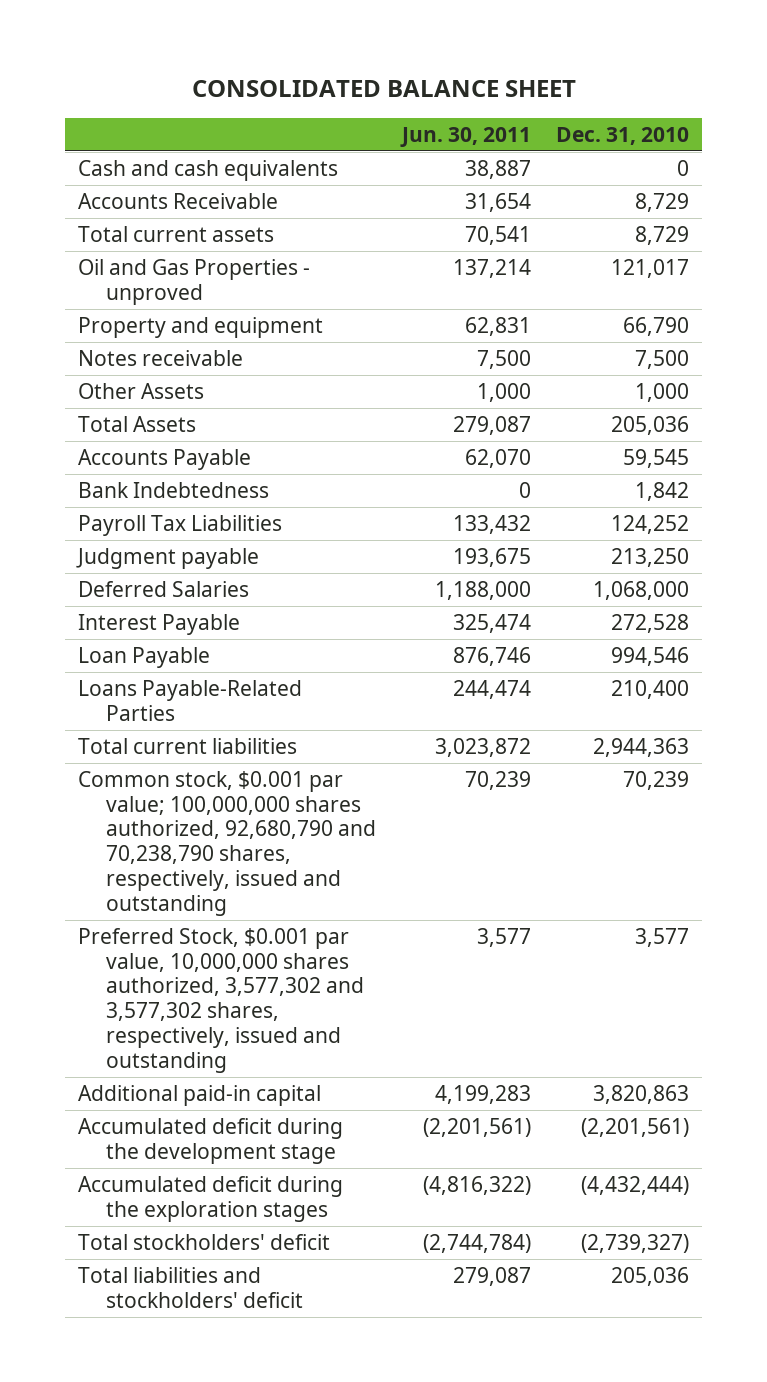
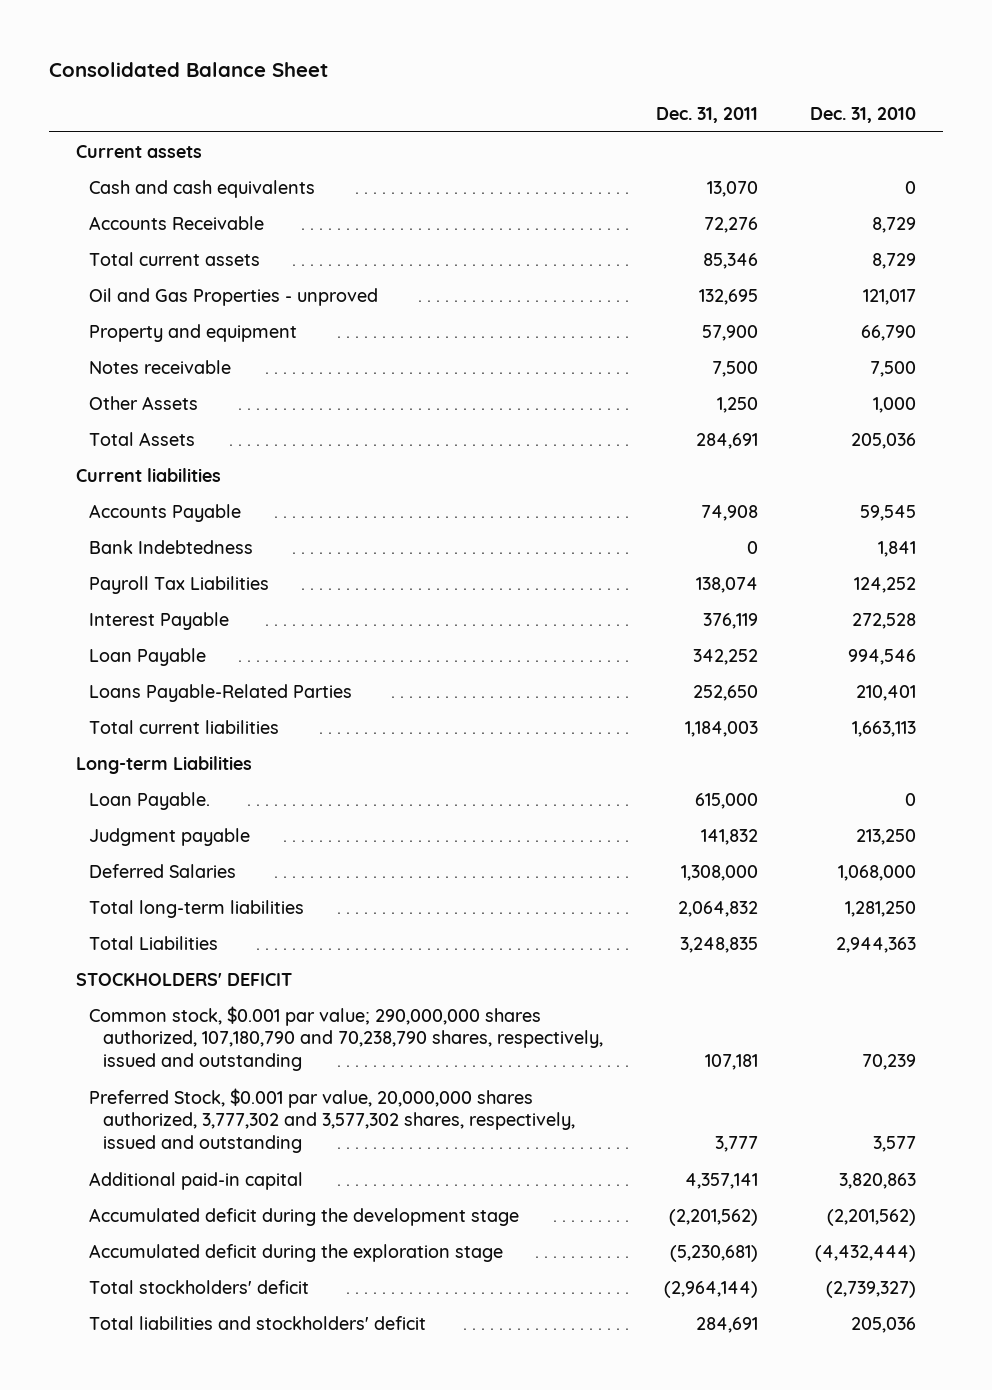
- CONSOLIDATED BALANCE SHEET
+ Consolidated Balance Sheet
- | Jun. 30, 2011 | Dec. 31, 2010
+ | Dec. 31, 2011 | Dec. 31, 2010
+ Current assets
+ Current liabilities
- Bank Indebtedness | 0 | 1,842
+ Bank Indebtedness | 0 | 1,841
- Loans Payable-Related Parties | 244,474 | 210,400
- Total current liabilities | 3,023,872 | 2,944,363
- Common stock, $0.001 par value; 100,000,000 shares authorized, 92,680,790 and 70,238,790 shares, respectively, issued and outstanding | 70,239 | 70,239
- Preferred Stock, $0.001 par value, 10,000,000 shares authorized, 3,577,302 and 3,577,302 shares, respectively, issued and outstanding | 3,577 | 3,577
+ Loans Payable-Related Parties | 252,650 | 210,401
+ Total current liabilities | 1,184,003 | 1,663,113
+ Long-term Liabilities
+ Loan Payable. | 615,000 | 0
moved down: Judgment payable | 141,832 | 213,250
moved down: Deferred Salaries | 1,308,000 | 1,068,000
+ Total long-term liabilities | 2,064,832 | 1,281,250
+ Total Liabilities | 3,248,835 | 2,944,363
+ STOCKHOLDERS' DEFICIT
+ Common stock, $0.001 par value; 290,000,000 shares authorized, 107,180,790 and 70,238,790 shares, respectively, issued and outstanding | 107,181 | 70,239
+ Preferred Stock, $0.001 par value, 20,000,000 shares authorized, 3,777,302 and 3,577,302 shares, respectively, issued and outstanding | 3,777 | 3,577
- Accumulated deficit during the development stage | (2,201,561) | (2,201,561)
- Accumulated deficit during the exploration stages | (4,816,322) | (4,432,444)
+ Accumulated deficit during the development stage | (2,201,562) | (2,201,562)
+ Accumulated deficit during the exploration stage | (5,230,681) | (4,432,444)

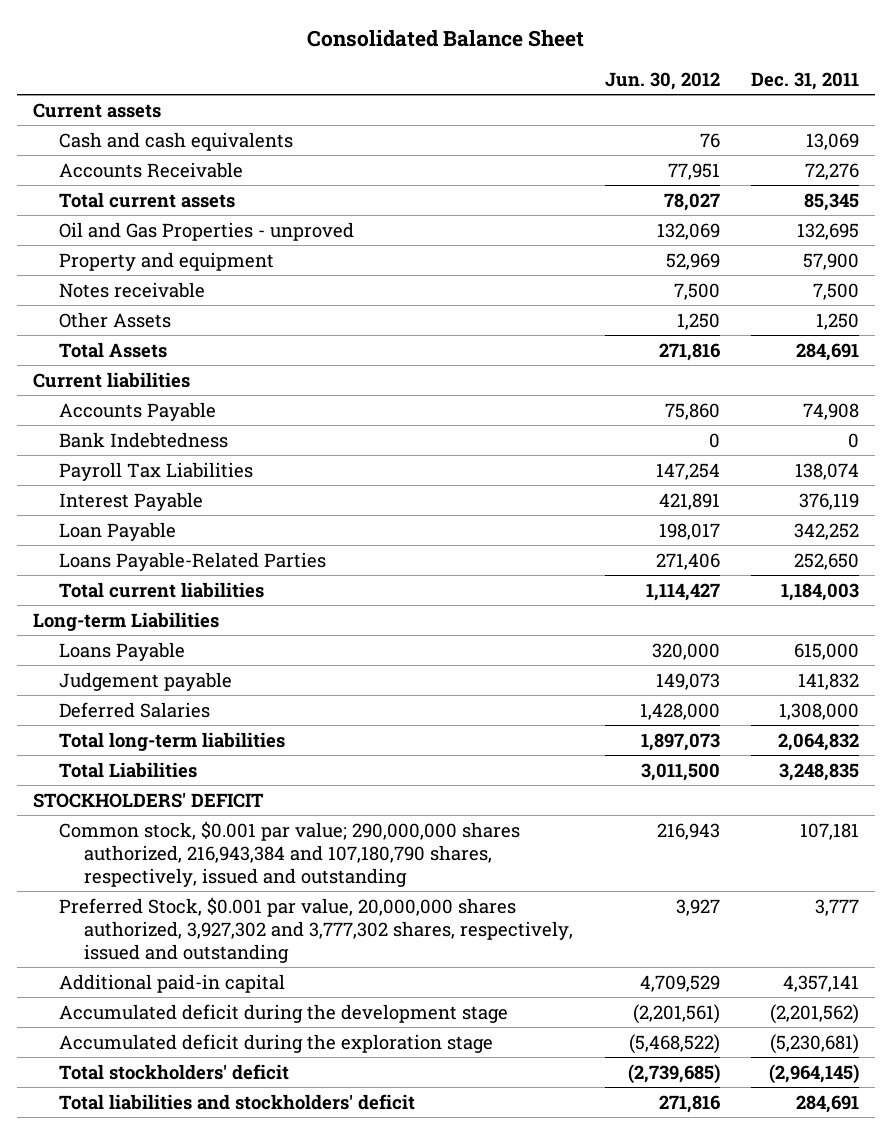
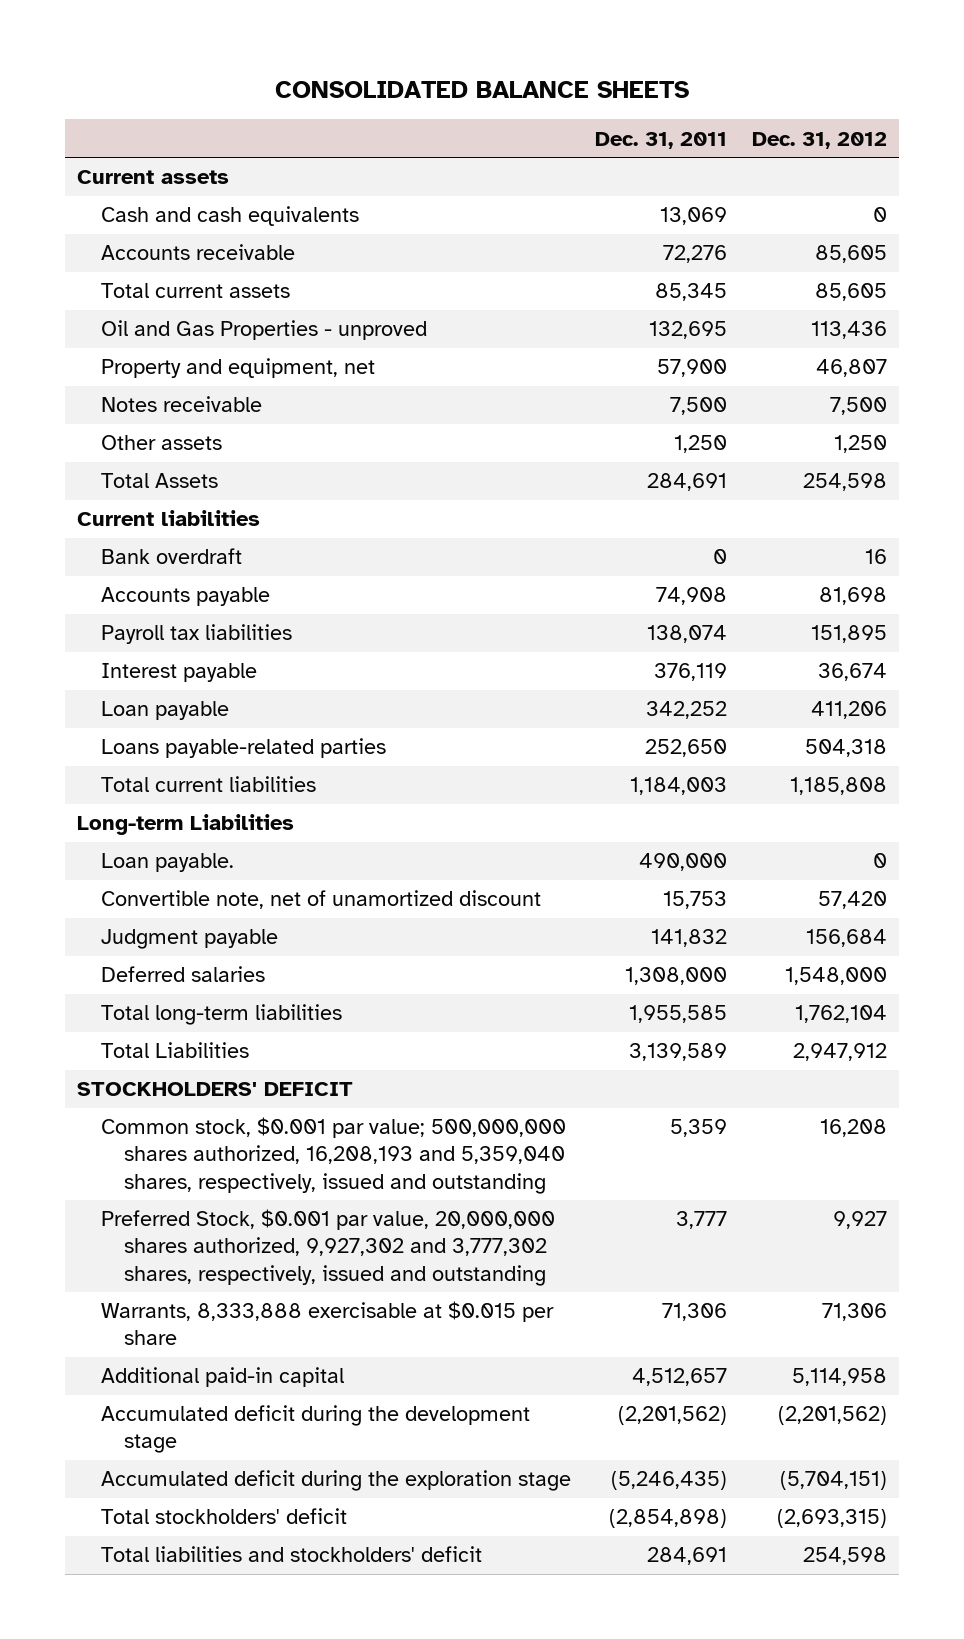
- Consolidated Balance Sheet
+ CONSOLIDATED BALANCE SHEETS
- | Jun. 30, 2012 | Dec. 31, 2011
+ | Dec. 31, 2011 | Dec. 31, 2012
- Accounts Receivable | 77,951 | 72,276
+ Accounts receivable | 72,276 | 85,605
- Property and equipment | 52,969 | 57,900
+ Property and equipment, net | 57,900 | 46,807
- Other Assets | 1,250 | 1,250
+ Other assets | 1,250 | 1,250
- Accounts Payable | 75,860 | 74,908
- Bank Indebtedness | 0 | 0
- Payroll Tax Liabilities | 147,254 | 138,074
- Interest Payable | 421,891 | 376,119
- Loan Payable | 198,017 | 342,252
- Loans Payable-Related Parties | 271,406 | 252,650
+ Bank overdraft | 0 | 16
+ Accounts payable | 74,908 | 81,698
+ Payroll tax liabilities | 138,074 | 151,895
+ Interest payable | 376,119 | 36,674
+ Loan payable | 342,252 | 411,206
+ Loans payable-related parties | 252,650 | 504,318
- Loans Payable | 320,000 | 615,000
- Judgement payable | 149,073 | 141,832
- Deferred Salaries | 1,428,000 | 1,308,000
- Total long-term liabilities | 1,897,073 | 2,064,832
- Total Liabilities | 3,011,500 | 3,248,835
+ Loan payable. | 490,000 | 0
+ Convertible note, net of unamortized discount | 15,753 | 57,420
+ Judgment payable | 141,832 | 156,684
+ Deferred salaries | 1,308,000 | 1,548,000
+ Total long-term liabilities | 1,955,585 | 1,762,104
+ Total Liabilities | 3,139,589 | 2,947,912
- Common stock, $0.001 par value; 290,000,000 shares authorized, 216,943,384 and 107,180,790 shares, respectively, issued and outstanding | 216,943 | 107,181
- Preferred Stock, $0.001 par value, 20,000,000 shares authorized, 3,927,302 and 3,777,302 shares, respectively, issued and outstanding | 3,927 | 3,777
- Additional paid-in capital | 4,709,529 | 4,357,141
+ Common stock, $0.001 par value; 500,000,000 shares authorized, 16,208,193 and 5,359,040 shares, respectively, issued and outstanding | 5,359 | 16,208
+ Preferred Stock, $0.001 par value, 20,000,000 shares authorized, 9,927,302 and 3,777,302 shares, respectively, issued and outstanding | 3,777 | 9,927
+ Warrants, 8,333,888 exercisable at $0.015 per share | 71,306 | 71,306
+ Additional paid-in capital | 4,512,657 | 5,114,958
- Accumulated deficit during the exploration stage | (5,468,522) | (5,230,681)
- Total stockholders' deficit | (2,739,685) | (2,964,145)
+ Accumulated deficit during the exploration stage | (5,246,435) | (5,704,151)
+ Total stockholders' deficit | (2,854,898) | (2,693,315)

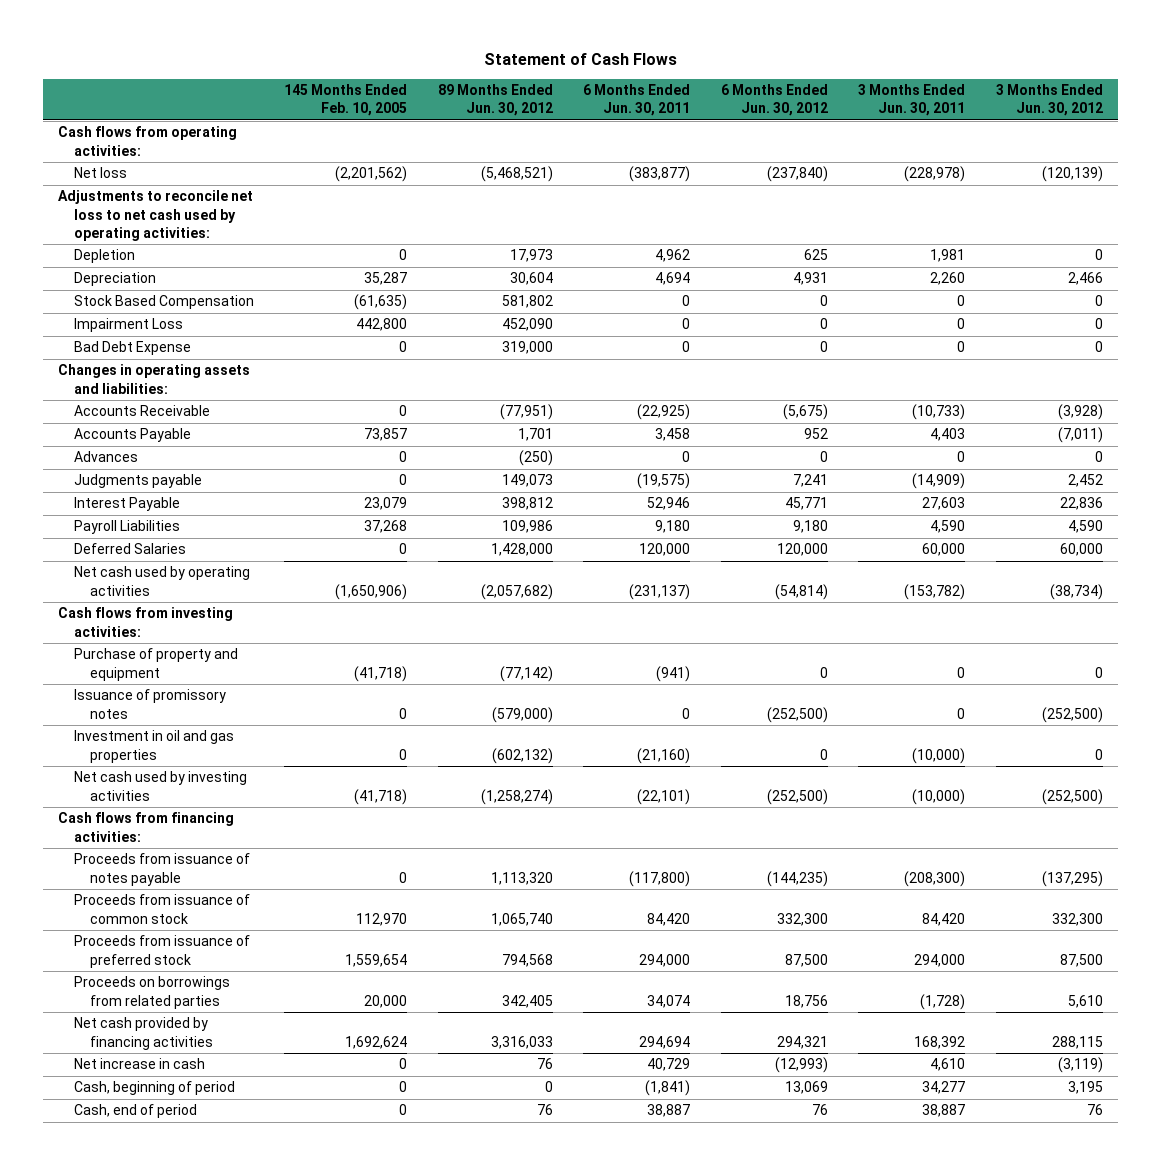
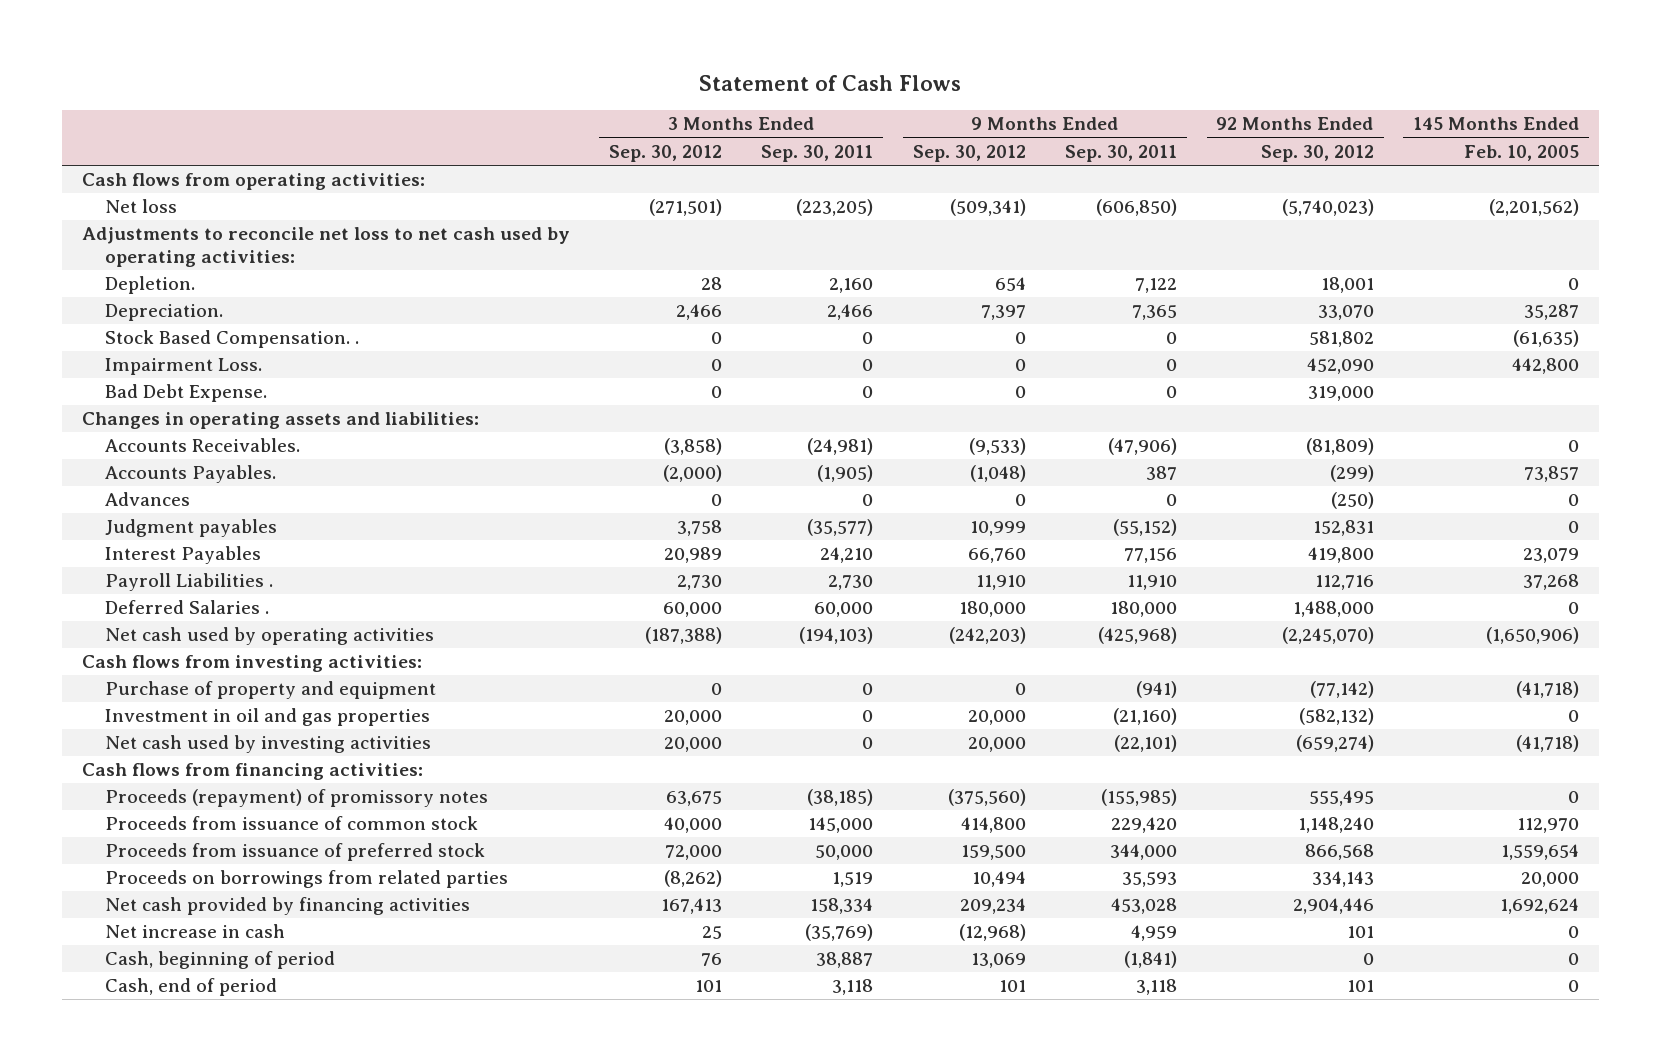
- | 145 Months Ended Feb. 10, 2005 | 89 Months Ended Jun. 30, 2012 | 6 Months Ended Jun. 30, 2011 | 6 Months Ended Jun. 30, 2012 | 3 Months Ended Jun. 30, 2011 | 3 Months Ended Jun. 30, 2012
+ | 3 Months Ended Sep. 30, 2012 | 3 Months Ended Sep. 30, 2011 | 9 Months Ended Sep. 30, 2012 | 9 Months Ended Sep. 30, 2011 | 92 Months Ended Sep. 30, 2012 | 145 Months Ended Feb. 10, 2005
- Depletion | 0 | 17,973 | 4,962 | 625 | 1,981 | 0
- Depreciation | 35,287 | 30,604 | 4,694 | 4,931 | 2,260 | 2,466
- Stock Based Compensation | (61,635) | 581,802 | 0 | 0 | 0 | 0
- Impairment Loss | 442,800 | 452,090 | 0 | 0 | 0 | 0
- Bad Debt Expense | 0 | 319,000 | 0 | 0 | 0 | 0
+ Depletion. | 28 | 2,160 | 654 | 7,122 | 18,001 | 0
+ Depreciation. | 2,466 | 2,466 | 7,397 | 7,365 | 33,070 | 35,287
+ Stock Based Compensation. . | 0 | 0 | 0 | 0 | 581,802 | (61,635)
+ Impairment Loss. | 0 | 0 | 0 | 0 | 452,090 | 442,800
+ Bad Debt Expense. | 0 | 0 | 0 | 0 | 319,000 |
- Accounts Receivable | 0 | (77,951) | (22,925) | (5,675) | (10,733) | (3,928)
- Accounts Payable | 73,857 | 1,701 | 3,458 | 952 | 4,403 | (7,011)
+ Accounts Receivables. | (3,858) | (24,981) | (9,533) | (47,906) | (81,809) | 0
+ Accounts Payables. | (2,000) | (1,905) | (1,048) | 387 | (299) | 73,857
- Judgments payable | 0 | 149,073 | (19,575) | 7,241 | (14,909) | 2,452
- Interest Payable | 23,079 | 398,812 | 52,946 | 45,771 | 27,603 | 22,836
- Payroll Liabilities | 37,268 | 109,986 | 9,180 | 9,180 | 4,590 | 4,590
- Deferred Salaries | 0 | 1,428,000 | 120,000 | 120,000 | 60,000 | 60,000
+ Judgment payables | 3,758 | (35,577) | 10,999 | (55,152) | 152,831 | 0
+ Interest Payables | 20,989 | 24,210 | 66,760 | 77,156 | 419,800 | 23,079
+ Payroll Liabilities . | 2,730 | 2,730 | 11,910 | 11,910 | 112,716 | 37,268
+ Deferred Salaries . | 60,000 | 60,000 | 180,000 | 180,000 | 1,488,000 | 0
- Issuance of promissory notes | 0 | (579,000) | 0 | (252,500) | 0 | (252,500)
- Proceeds from issuance of notes payable | 0 | 1,113,320 | (117,800) | (144,235) | (208,300) | (137,295)
+ Proceeds (repayment) of promissory notes | 63,675 | (38,185) | (375,560) | (155,985) | 555,495 | 0

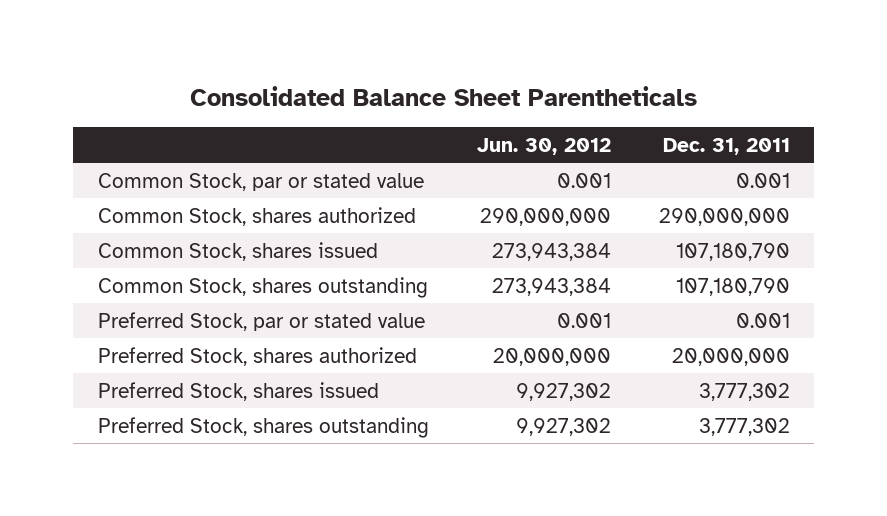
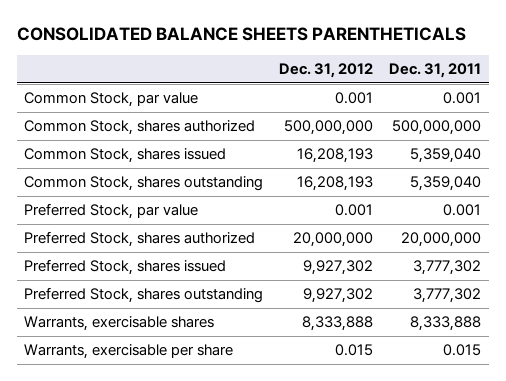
- Consolidated Balance Sheet Parentheticals
+ CONSOLIDATED BALANCE SHEETS PARENTHETICALS
- | Jun. 30, 2012 | Dec. 31, 2011
+ | Dec. 31, 2012 | Dec. 31, 2011
- Common Stock, par or stated value | 0.001 | 0.001
- Common Stock, shares authorized | 290,000,000 | 290,000,000
- Common Stock, shares issued | 273,943,384 | 107,180,790
- Common Stock, shares outstanding | 273,943,384 | 107,180,790
- Preferred Stock, par or stated value | 0.001 | 0.001
+ Common Stock, par value | 0.001 | 0.001
+ Common Stock, shares authorized | 500,000,000 | 500,000,000
+ Common Stock, shares issued | 16,208,193 | 5,359,040
+ Common Stock, shares outstanding | 16,208,193 | 5,359,040
+ Preferred Stock, par value | 0.001 | 0.001
+ Warrants, exercisable shares | 8,333,888 | 8,333,888
+ Warrants, exercisable per share | 0.015 | 0.015

